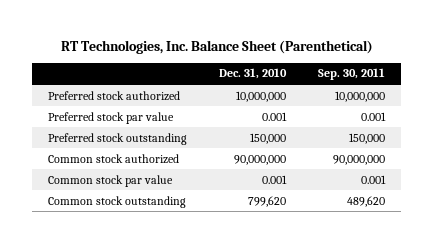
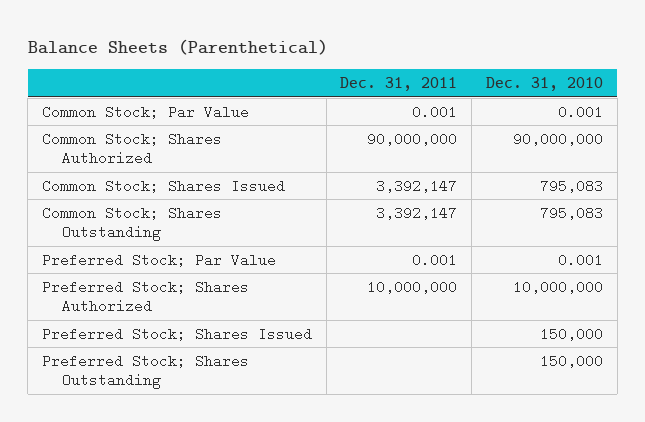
- RT Technologies, Inc. Balance Sheet (Parenthetical)
+ Balance Sheets (Parenthetical)
- | Dec. 31, 2010 | Sep. 30, 2011
+ | Dec. 31, 2011 | Dec. 31, 2010
- Preferred stock authorized | 10,000,000 | 10,000,000
- Preferred stock par value | 0.001 | 0.001
- Preferred stock outstanding | 150,000 | 150,000
- Common stock authorized | 90,000,000 | 90,000,000
- Common stock par value | 0.001 | 0.001
- Common stock outstanding | 799,620 | 489,620
+ Common Stock; Par Value | 0.001 | 0.001
+ Common Stock; Shares Authorized | 90,000,000 | 90,000,000
+ Common Stock; Shares Issued | 3,392,147 | 795,083
+ Common Stock; Shares Outstanding | 3,392,147 | 795,083
+ Preferred Stock; Par Value | 0.001 | 0.001
+ Preferred Stock; Shares Authorized | 10,000,000 | 10,000,000
+ Preferred Stock; Shares Issued | | 150,000
+ Preferred Stock; Shares Outstanding | | 150,000

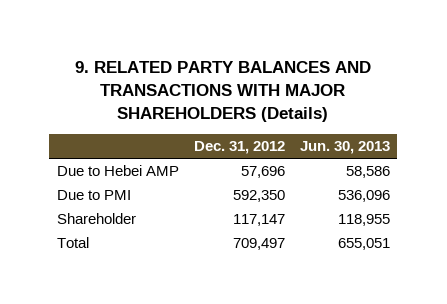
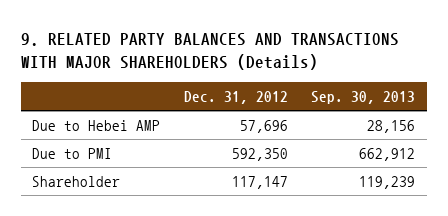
- | Dec. 31, 2012 | Jun. 30, 2013
+ | Dec. 31, 2012 | Sep. 30, 2013
- Total | 709,497 | 655,051

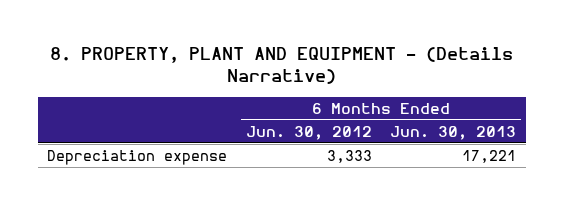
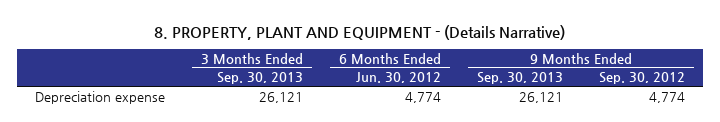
- | 6 Months Ended Jun. 30, 2012 | 6 Months Ended Jun. 30, 2013
+ | 3 Months Ended Sep. 30, 2013 | 6 Months Ended Jun. 30, 2012 | 9 Months Ended Sep. 30, 2013 | 9 Months Ended Sep. 30, 2012
- Depreciation expense | 3,333 | 17,221
+ Depreciation expense | 26,121 | 4,774 | 26,121 | 4,774

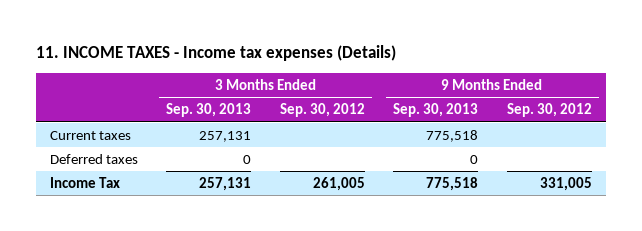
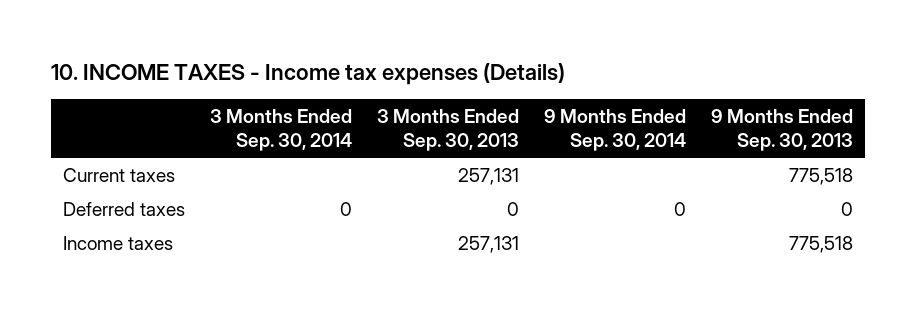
- 11. INCOME TAXES - Income tax expenses (Details)
+ 10. INCOME TAXES - Income tax expenses (Details)
- | 3 Months Ended Sep. 30, 2013 | 3 Months Ended Sep. 30, 2012 | 9 Months Ended Sep. 30, 2013 | 9 Months Ended Sep. 30, 2012
+ | 3 Months Ended Sep. 30, 2014 | 3 Months Ended Sep. 30, 2013 | 9 Months Ended Sep. 30, 2014 | 9 Months Ended Sep. 30, 2013
- Income Tax | 257,131 | 261,005 | 775,518 | 331,005
+ Income taxes | | 257,131 | | 775,518

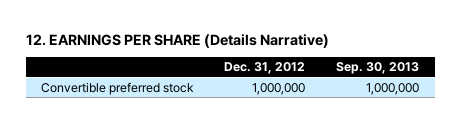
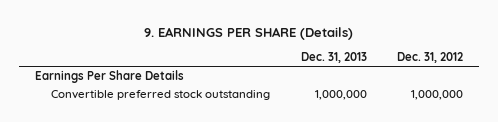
- 12. EARNINGS PER SHARE (Details Narrative)
+ 9. EARNINGS PER SHARE (Details)
- | Dec. 31, 2012 | Sep. 30, 2013
+ | Dec. 31, 2013 | Dec. 31, 2012
- Convertible preferred stock | 1,000,000 | 1,000,000
+ Earnings Per Share Details
+ Convertible preferred stock outstanding | 1,000,000 | 1,000,000

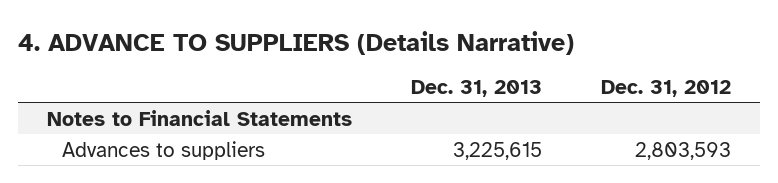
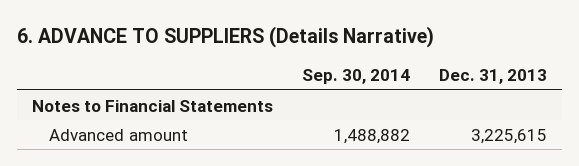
- 4. ADVANCE TO SUPPLIERS (Details Narrative)
+ 6. ADVANCE TO SUPPLIERS (Details Narrative)
- | Dec. 31, 2013 | Dec. 31, 2012
+ | Sep. 30, 2014 | Dec. 31, 2013
- Advances to suppliers | 3,225,615 | 2,803,593
+ Advanced amount | 1,488,882 | 3,225,615

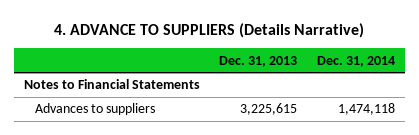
- 6. ADVANCE TO SUPPLIERS (Details Narrative)
+ 4. ADVANCE TO SUPPLIERS (Details Narrative)
- | Sep. 30, 2014 | Dec. 31, 2013
+ | Dec. 31, 2013 | Dec. 31, 2014
- Advanced amount | 1,488,882 | 3,225,615
+ Advances to suppliers | 3,225,615 | 1,474,118

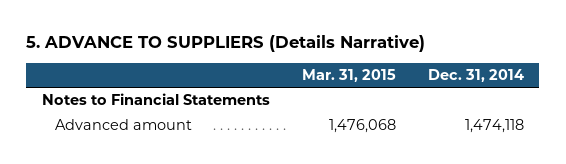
- 4. ADVANCE TO SUPPLIERS (Details Narrative)
+ 5. ADVANCE TO SUPPLIERS (Details Narrative)
- | Dec. 31, 2013 | Dec. 31, 2014
+ | Mar. 31, 2015 | Dec. 31, 2014
- Advances to suppliers | 3,225,615 | 1,474,118
+ Advanced amount | 1,476,068 | 1,474,118

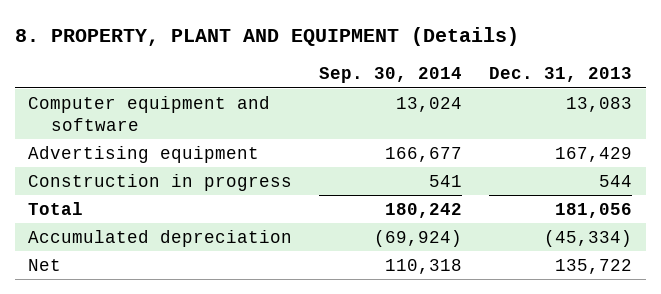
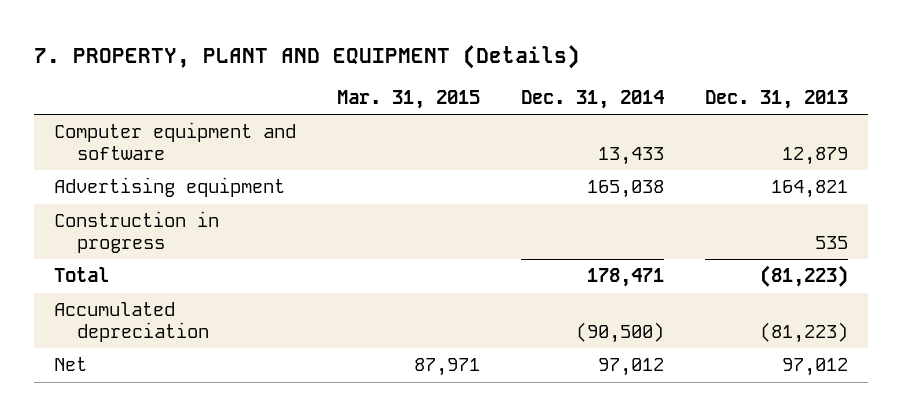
- 8. PROPERTY, PLANT AND EQUIPMENT (Details)
+ 7. PROPERTY, PLANT AND EQUIPMENT (Details)
- | Sep. 30, 2014 | Dec. 31, 2013
+ | Mar. 31, 2015 | Dec. 31, 2014 | Dec. 31, 2013
- Computer equipment and software | 13,024 | 13,083
- Advertising equipment | 166,677 | 167,429
- Construction in progress | 541 | 544
- Total | 180,242 | 181,056
- Accumulated depreciation | (69,924) | (45,334)
- Net | 110,318 | 135,722
+ Computer equipment and software | | 13,433 | 12,879
+ Advertising equipment | | 165,038 | 164,821
+ Construction in progress | | | 535
+ Total | | 178,471 | (81,223)
+ Accumulated depreciation | | (90,500) | (81,223)
+ Net | 87,971 | 97,012 | 97,012

